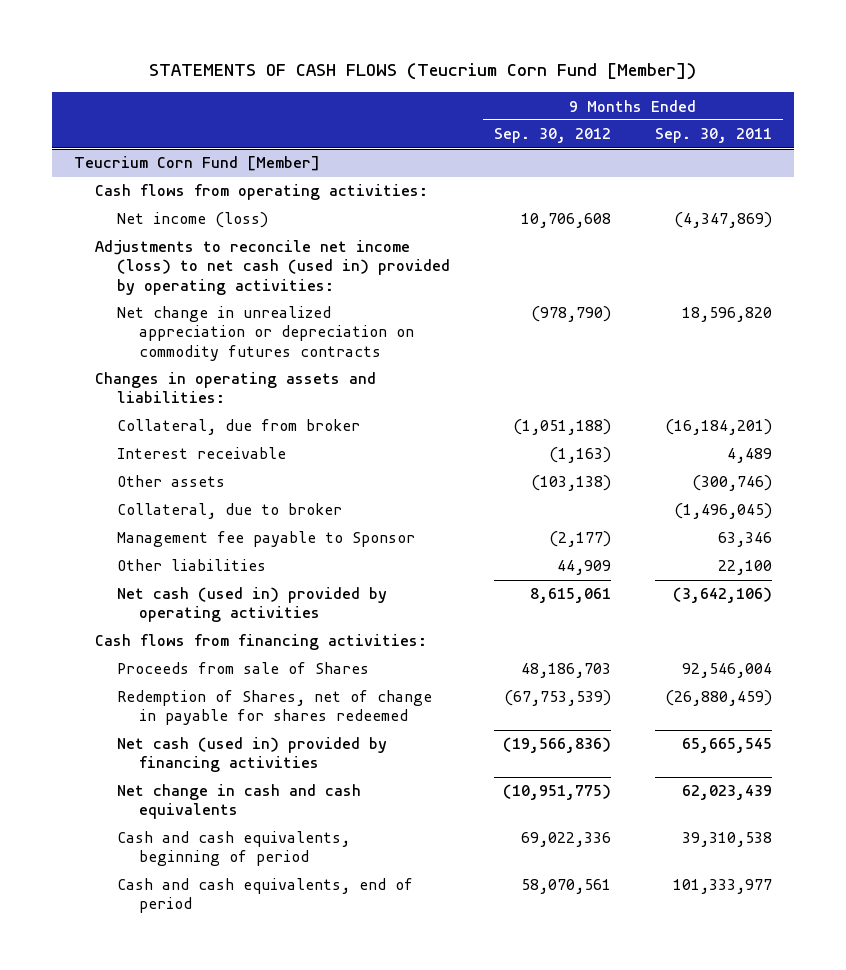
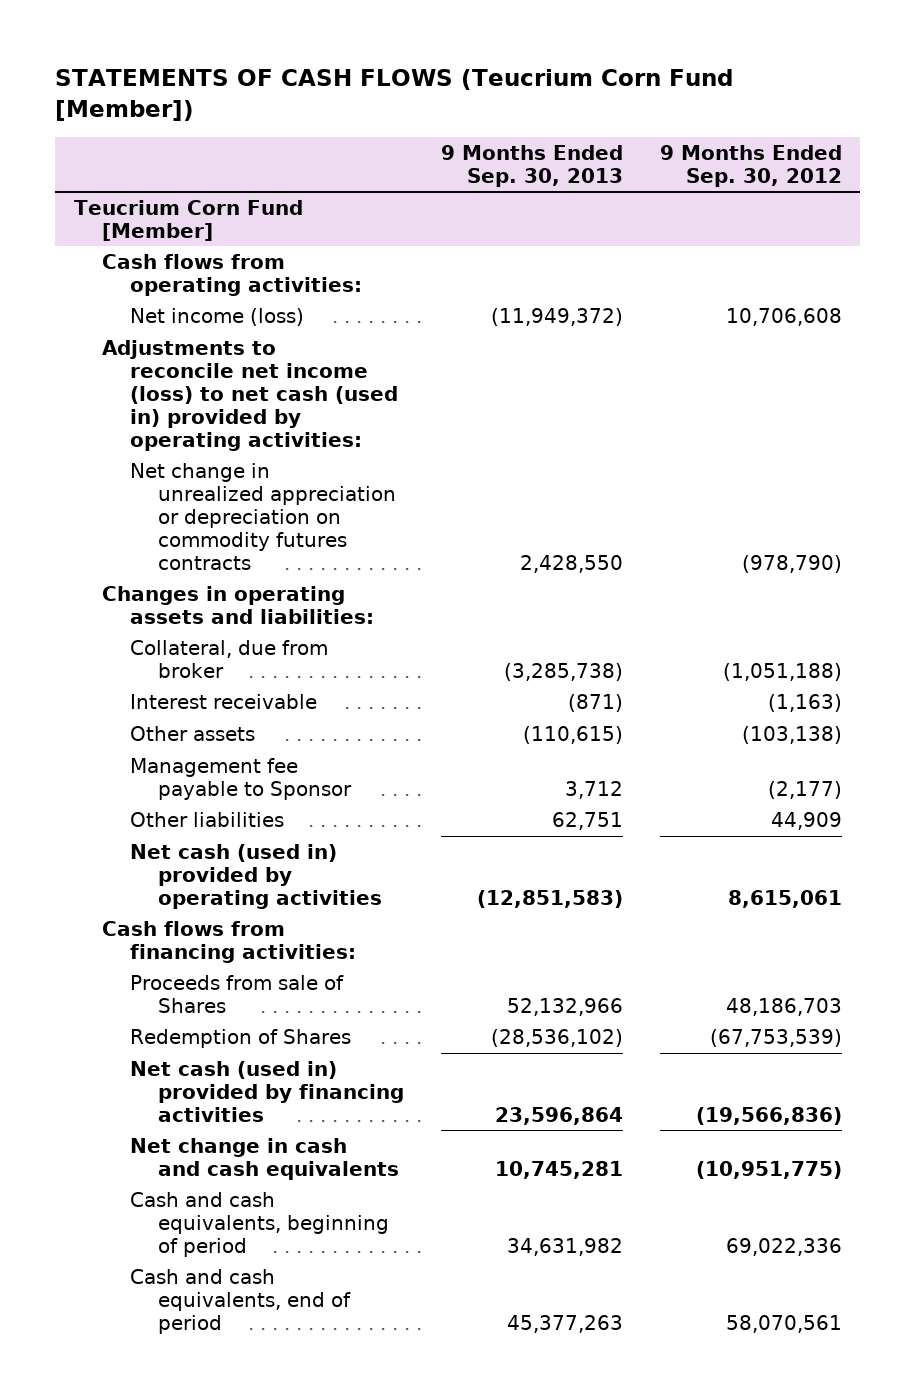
- | 9 Months Ended Sep. 30, 2012 | 9 Months Ended Sep. 30, 2011
+ | 9 Months Ended Sep. 30, 2013 | 9 Months Ended Sep. 30, 2012
@ Teucrium Corn Fund [Member]
- Collateral, due to broker | | (1,496,045)
- Redemption of Shares, net of change in payable for shares redeemed | (67,753,539) | (26,880,459)
+ Redemption of Shares | (28,536,102) | (67,753,539)

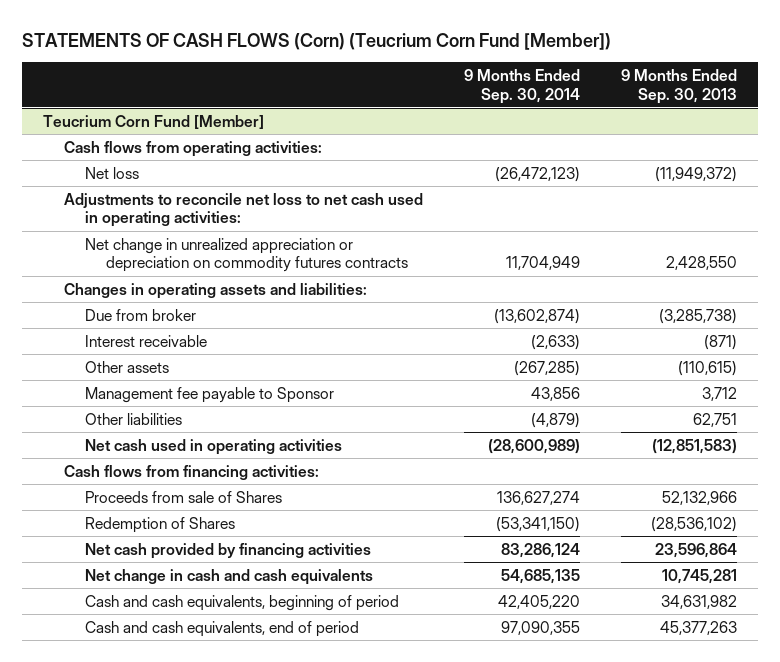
- STATEMENTS OF CASH FLOWS (Teucrium Corn Fund [Member])
+ STATEMENTS OF CASH FLOWS (Corn) (Teucrium Corn Fund [Member])
- | 9 Months Ended Sep. 30, 2013 | 9 Months Ended Sep. 30, 2012
+ | 9 Months Ended Sep. 30, 2014 | 9 Months Ended Sep. 30, 2013
@ Teucrium Corn Fund [Member]
- Net income (loss) | (11,949,372) | 10,706,608
- Adjustments to reconcile net income (loss) to net cash (used in) provided by operating activities:
+ Net loss | (26,472,123) | (11,949,372)
+ Adjustments to reconcile net loss to net cash used in operating activities:
- Collateral, due from broker | (3,285,738) | (1,051,188)
+ Due from broker | (13,602,874) | (3,285,738)
- Net cash (used in) provided by operating activities | (12,851,583) | 8,615,061
+ Net cash used in operating activities | (28,600,989) | (12,851,583)
- Net cash (used in) provided by financing activities | 23,596,864 | (19,566,836)
+ Net cash provided by financing activities | 83,286,124 | 23,596,864

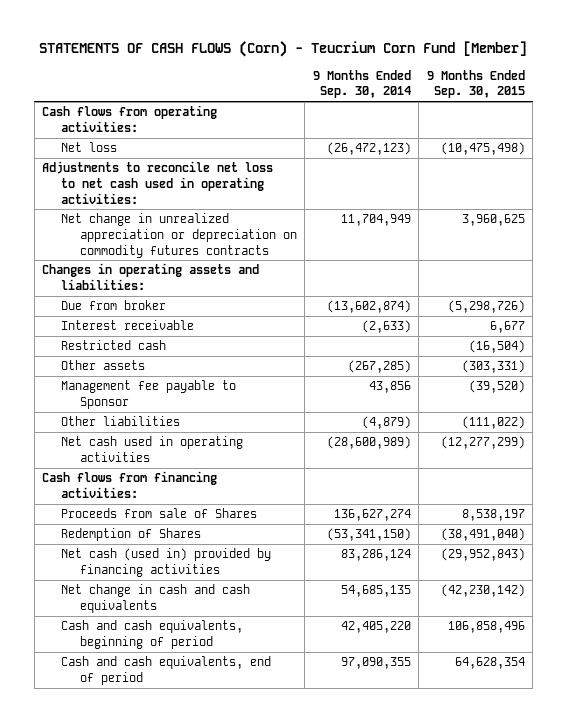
- STATEMENTS OF CASH FLOWS (Corn) (Teucrium Corn Fund [Member])
+ STATEMENTS OF CASH FLOWS (Corn) - Teucrium Corn Fund [Member]
- | 9 Months Ended Sep. 30, 2014 | 9 Months Ended Sep. 30, 2013
+ | 9 Months Ended Sep. 30, 2014 | 9 Months Ended Sep. 30, 2015
- Teucrium Corn Fund [Member]
+ Restricted cash | | (16,504)
- Net cash provided by financing activities | 83,286,124 | 23,596,864
+ Net cash (used in) provided by financing activities | 83,286,124 | (29,952,843)

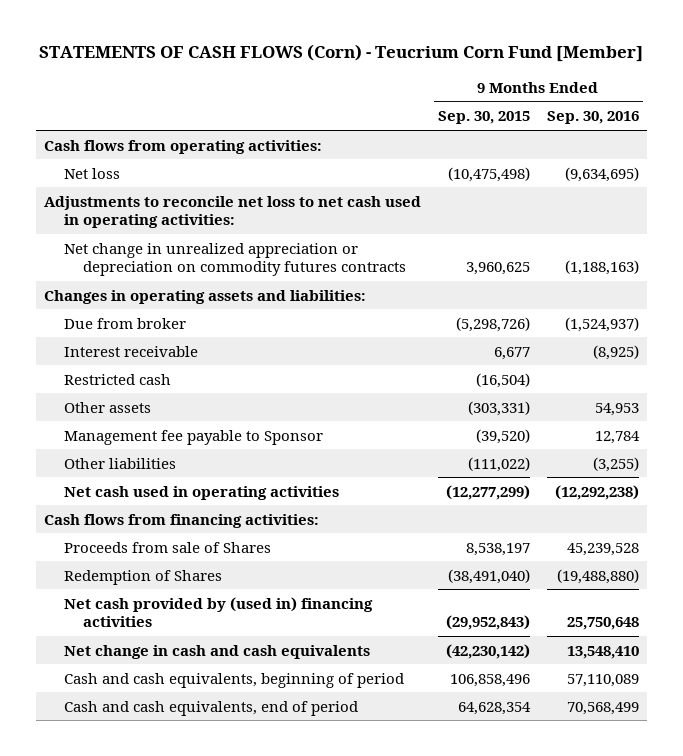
- | 9 Months Ended Sep. 30, 2014 | 9 Months Ended Sep. 30, 2015
+ | 9 Months Ended Sep. 30, 2015 | 9 Months Ended Sep. 30, 2016
- Net cash (used in) provided by financing activities | 83,286,124 | (29,952,843)
+ Net cash provided by (used in) financing activities | (29,952,843) | 25,750,648

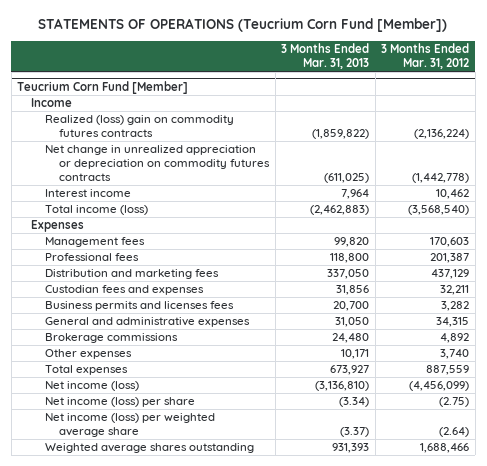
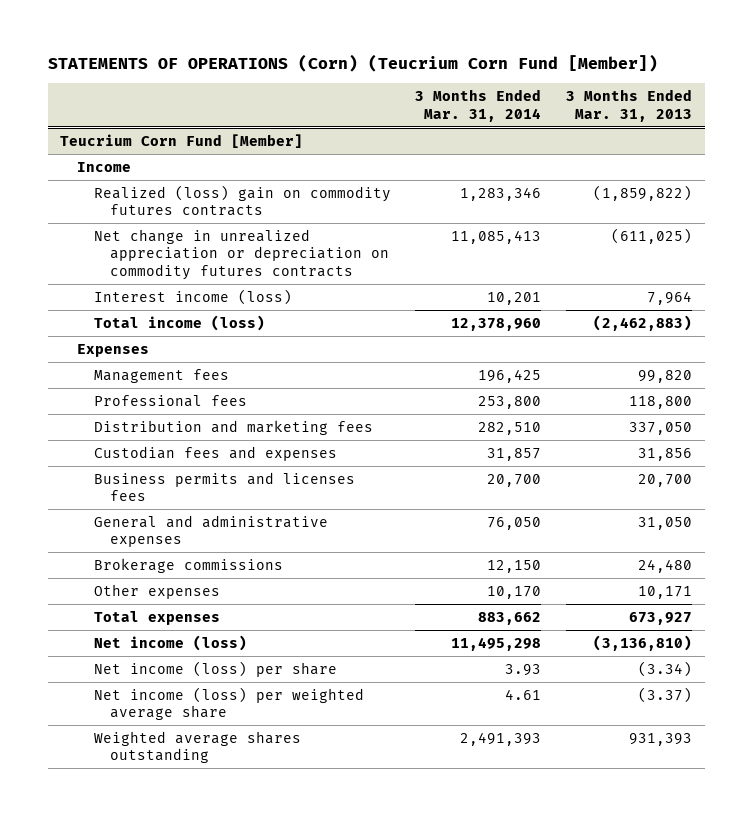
- STATEMENTS OF OPERATIONS (Teucrium Corn Fund [Member])
+ STATEMENTS OF OPERATIONS (Corn) (Teucrium Corn Fund [Member])
- | 3 Months Ended Mar. 31, 2013 | 3 Months Ended Mar. 31, 2012
+ | 3 Months Ended Mar. 31, 2014 | 3 Months Ended Mar. 31, 2013
@ Teucrium Corn Fund [Member]
- Interest income | 7,964 | 10,462
+ Interest income (loss) | 10,201 | 7,964

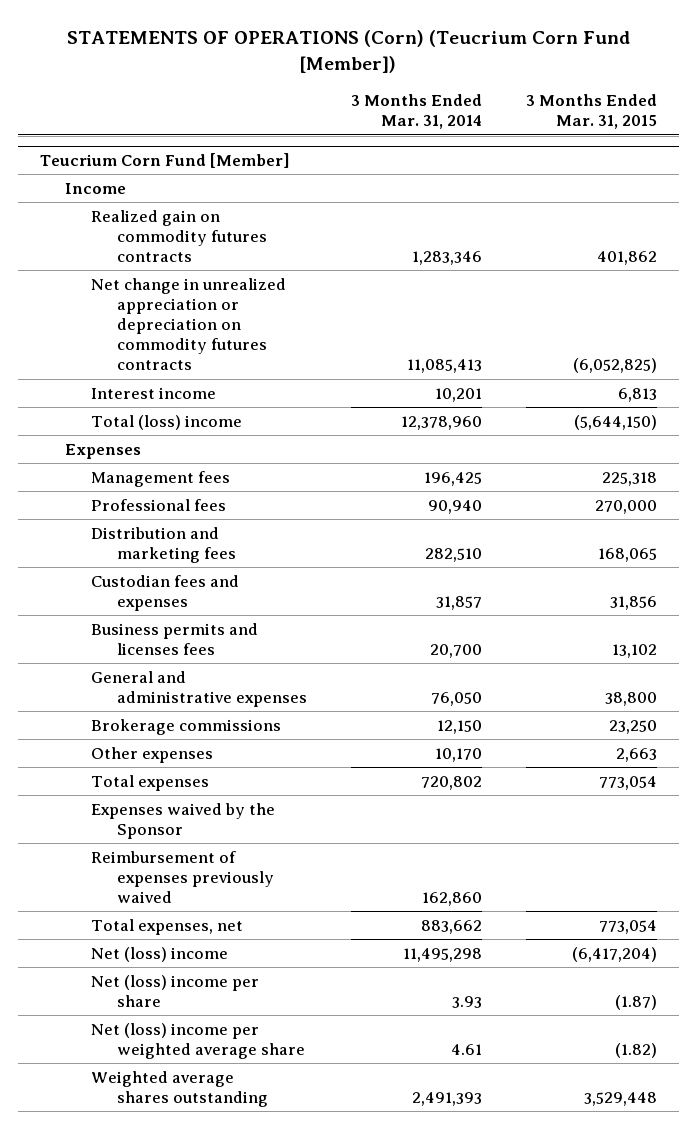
- | 3 Months Ended Mar. 31, 2014 | 3 Months Ended Mar. 31, 2013
+ | 3 Months Ended Mar. 31, 2014 | 3 Months Ended Mar. 31, 2015
@ Teucrium Corn Fund [Member]
- Realized (loss) gain on commodity futures contracts | 1,283,346 | (1,859,822)
+ Realized gain on commodity futures contracts | 1,283,346 | 401,862
- Interest income (loss) | 10,201 | 7,964
- Total income (loss) | 12,378,960 | (2,462,883)
+ Interest income | 10,201 | 6,813
+ Total (loss) income | 12,378,960 | (5,644,150)
- Professional fees | 253,800 | 118,800
+ Professional fees | 90,940 | 270,000
- Total expenses | 883,662 | 673,927
- Net income (loss) | 11,495,298 | (3,136,810)
- Net income (loss) per share | 3.93 | (3.34)
- Net income (loss) per weighted average share | 4.61 | (3.37)
+ Total expenses | 720,802 | 773,054
+ Expenses waived by the Sponsor
+ Reimbursement of expenses previously waived | 162,860 |
+ Total expenses, net | 883,662 | 773,054
+ Net (loss) income | 11,495,298 | (6,417,204)
+ Net (loss) income per share | 3.93 | (1.87)
+ Net (loss) income per weighted average share | 4.61 | (1.82)

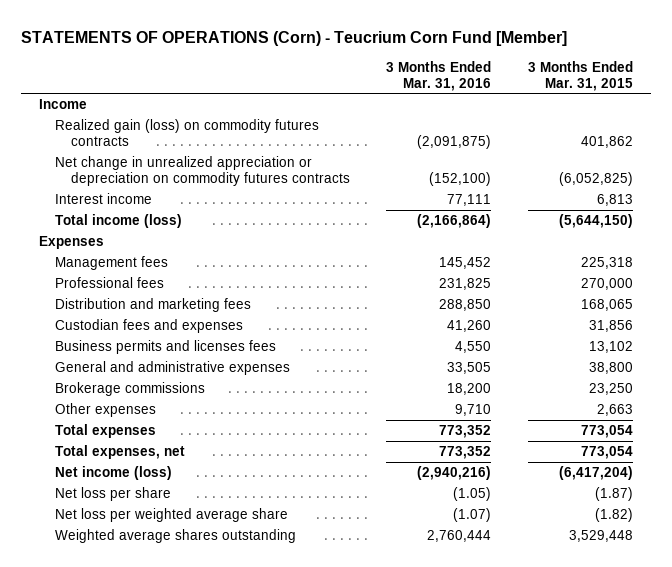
- STATEMENTS OF OPERATIONS (Corn) (Teucrium Corn Fund [Member])
+ STATEMENTS OF OPERATIONS (Corn) - Teucrium Corn Fund [Member]
- | 3 Months Ended Mar. 31, 2014 | 3 Months Ended Mar. 31, 2015
+ | 3 Months Ended Mar. 31, 2016 | 3 Months Ended Mar. 31, 2015
- Teucrium Corn Fund [Member]
- Realized gain on commodity futures contracts | 1,283,346 | 401,862
+ Realized gain (loss) on commodity futures contracts | (2,091,875) | 401,862
- Total (loss) income | 12,378,960 | (5,644,150)
+ Total income (loss) | (2,166,864) | (5,644,150)
- Expenses waived by the Sponsor
- Reimbursement of expenses previously waived | 162,860 |
- Net (loss) income | 11,495,298 | (6,417,204)
- Net (loss) income per share | 3.93 | (1.87)
- Net (loss) income per weighted average share | 4.61 | (1.82)
+ Net income (loss) | (2,940,216) | (6,417,204)
+ Net loss per share | (1.05) | (1.87)
+ Net loss per weighted average share | (1.07) | (1.82)

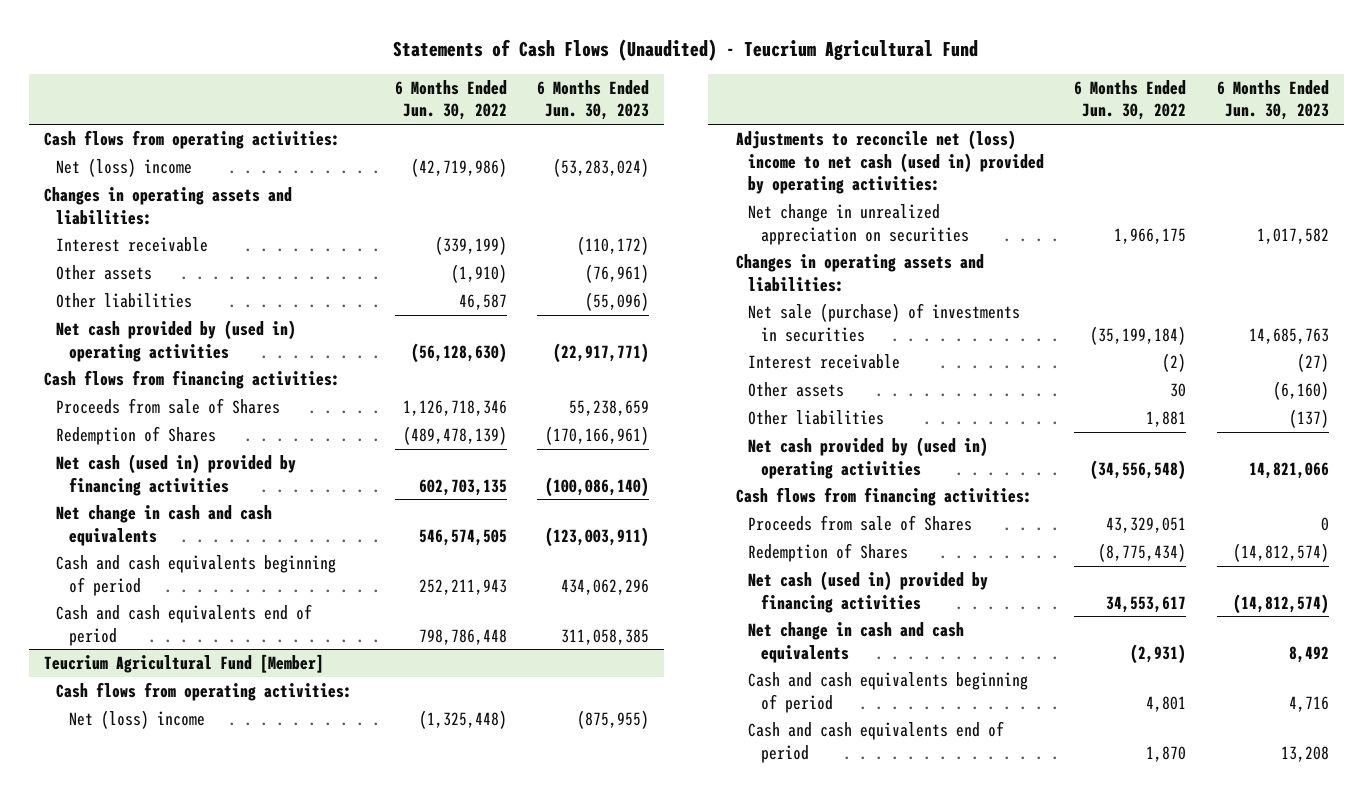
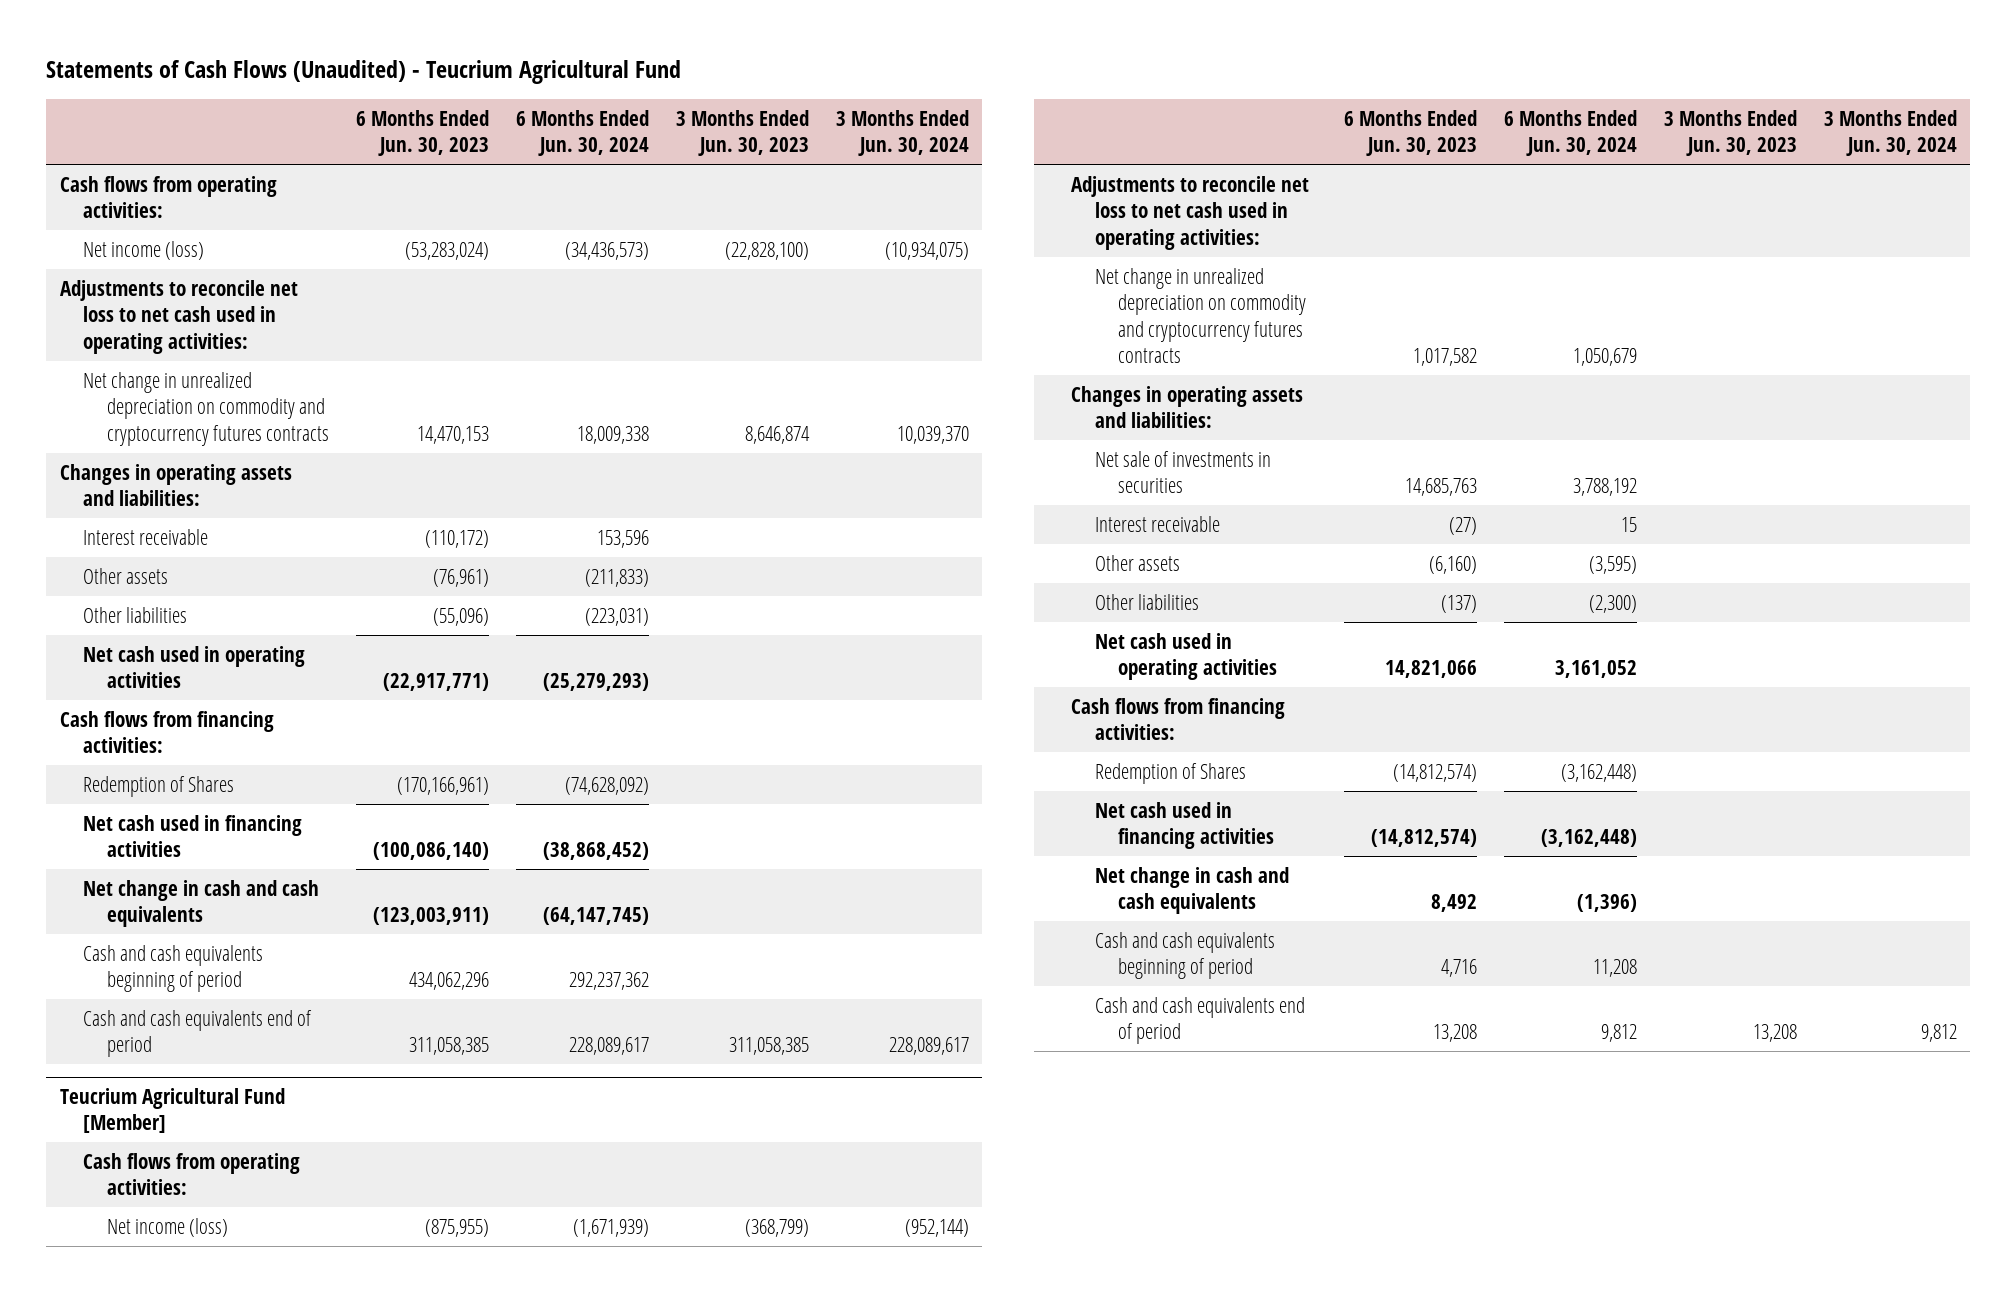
- | 6 Months Ended Jun. 30, 2022 | 6 Months Ended Jun. 30, 2023
+ | 6 Months Ended Jun. 30, 2023 | 6 Months Ended Jun. 30, 2024 | 3 Months Ended Jun. 30, 2023 | 3 Months Ended Jun. 30, 2024
- Net (loss) income | (42,719,986) | (53,283,024)
+ Net income (loss) | (53,283,024) | (34,436,573) | (22,828,100) | (10,934,075)
+ Adjustments to reconcile net loss to net cash used in operating activities:
+ Net change in unrealized depreciation on commodity and cryptocurrency futures contracts | 14,470,153 | 18,009,338 | 8,646,874 | 10,039,370
- Net cash provided by (used in) operating activities | (56,128,630) | (22,917,771)
+ Net cash used in operating activities | (22,917,771) | (25,279,293) | |
- Proceeds from sale of Shares | 1,126,718,346 | 55,238,659
- Net cash (used in) provided by financing activities | 602,703,135 | (100,086,140)
+ Net cash used in financing activities | (100,086,140) | (38,868,452) | |
@ Teucrium Agricultural Fund [Member]
- Net (loss) income | (1,325,448) | (875,955)
- Adjustments to reconcile net (loss) income to net cash (used in) provided by operating activities:
- Net change in unrealized appreciation on securities | 1,966,175 | 1,017,582
+ Net income (loss) | (875,955) | (1,671,939) | (368,799) | (952,144)
+ Adjustments to reconcile net loss to net cash used in operating activities:
+ Net change in unrealized depreciation on commodity and cryptocurrency futures contracts | 1,017,582 | 1,050,679 | |
- Net sale (purchase) of investments in securities | (35,199,184) | 14,685,763
+ Net sale of investments in securities | 14,685,763 | 3,788,192 | |
- Net cash provided by (used in) operating activities | (34,556,548) | 14,821,066
+ Net cash used in operating activities | 14,821,066 | 3,161,052 | |
- Proceeds from sale of Shares | 43,329,051 | 0
- Net cash (used in) provided by financing activities | 34,553,617 | (14,812,574)
+ Net cash used in financing activities | (14,812,574) | (3,162,448) | |

